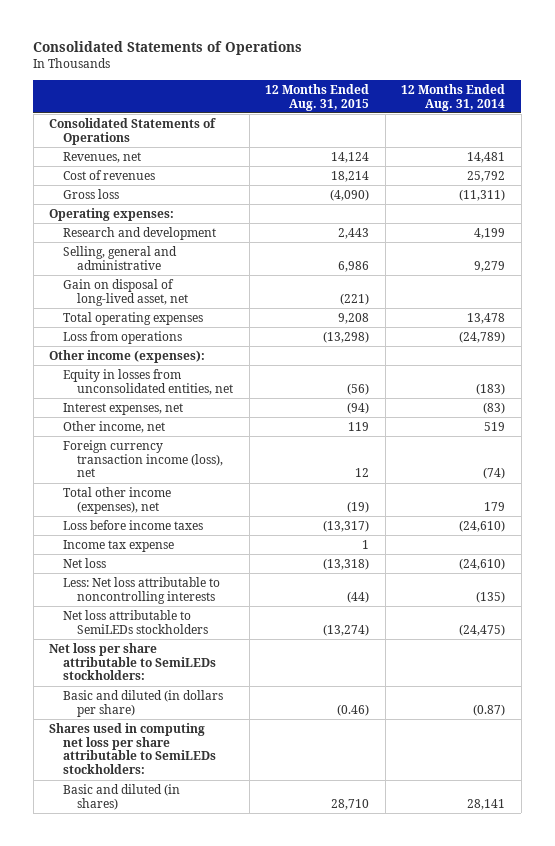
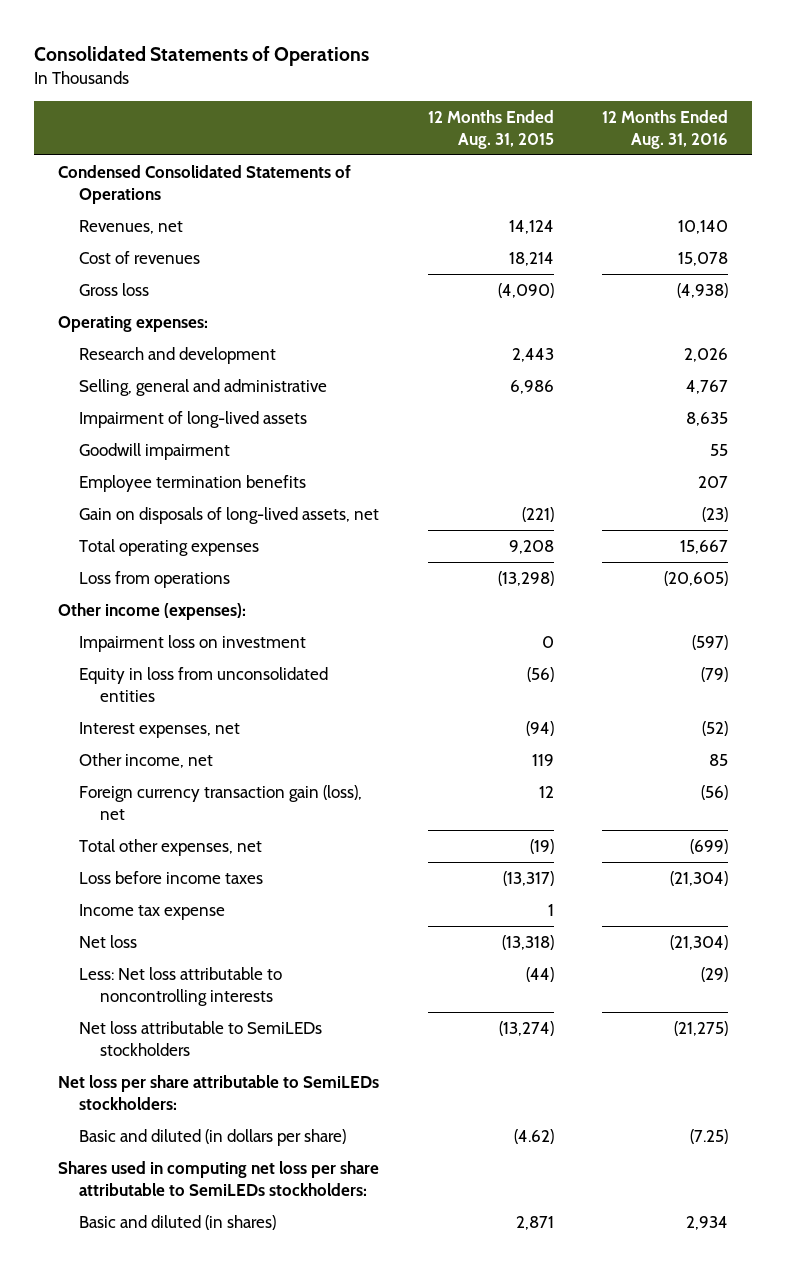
- | 12 Months Ended Aug. 31, 2015 | 12 Months Ended Aug. 31, 2014
+ | 12 Months Ended Aug. 31, 2015 | 12 Months Ended Aug. 31, 2016
- Consolidated Statements of Operations
+ Condensed Consolidated Statements of Operations
- Gain on disposal of long-lived asset, net | (221) |
+ Impairment of long-lived assets | | 8,635
+ Goodwill impairment | | 55
+ Employee termination benefits | | 207
+ Gain on disposals of long-lived assets, net | (221) | (23)
- Equity in losses from unconsolidated entities, net | (56) | (183)
+ Impairment loss on investment | 0 | (597)
+ Equity in loss from unconsolidated entities | (56) | (79)
- Foreign currency transaction income (loss), net | 12 | (74)
- Total other income (expenses), net | (19) | 179
+ Foreign currency transaction gain (loss), net | 12 | (56)
+ Total other expenses, net | (19) | (699)
- Basic and diluted (in dollars per share) | (0.46) | (0.87)
+ Basic and diluted (in dollars per share) | (4.62) | (7.25)
- Basic and diluted (in shares) | 28,710 | 28,141
+ Basic and diluted (in shares) | 2,871 | 2,934

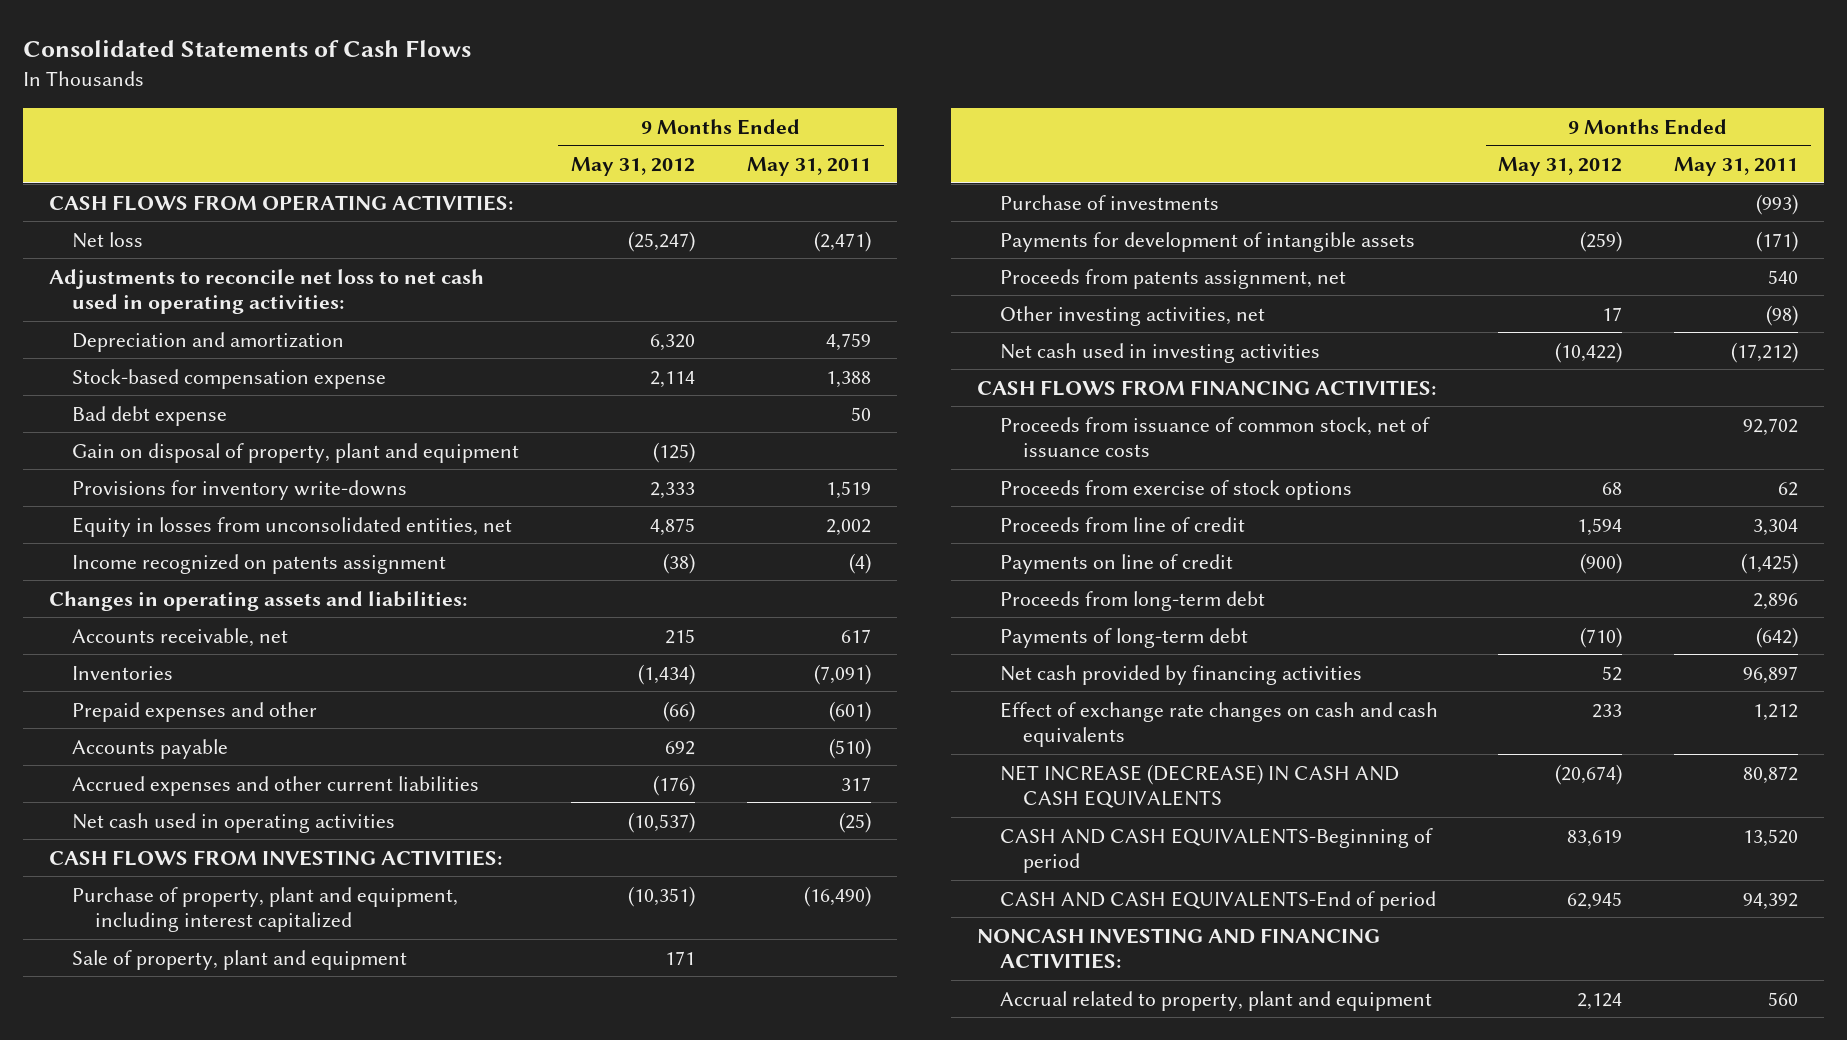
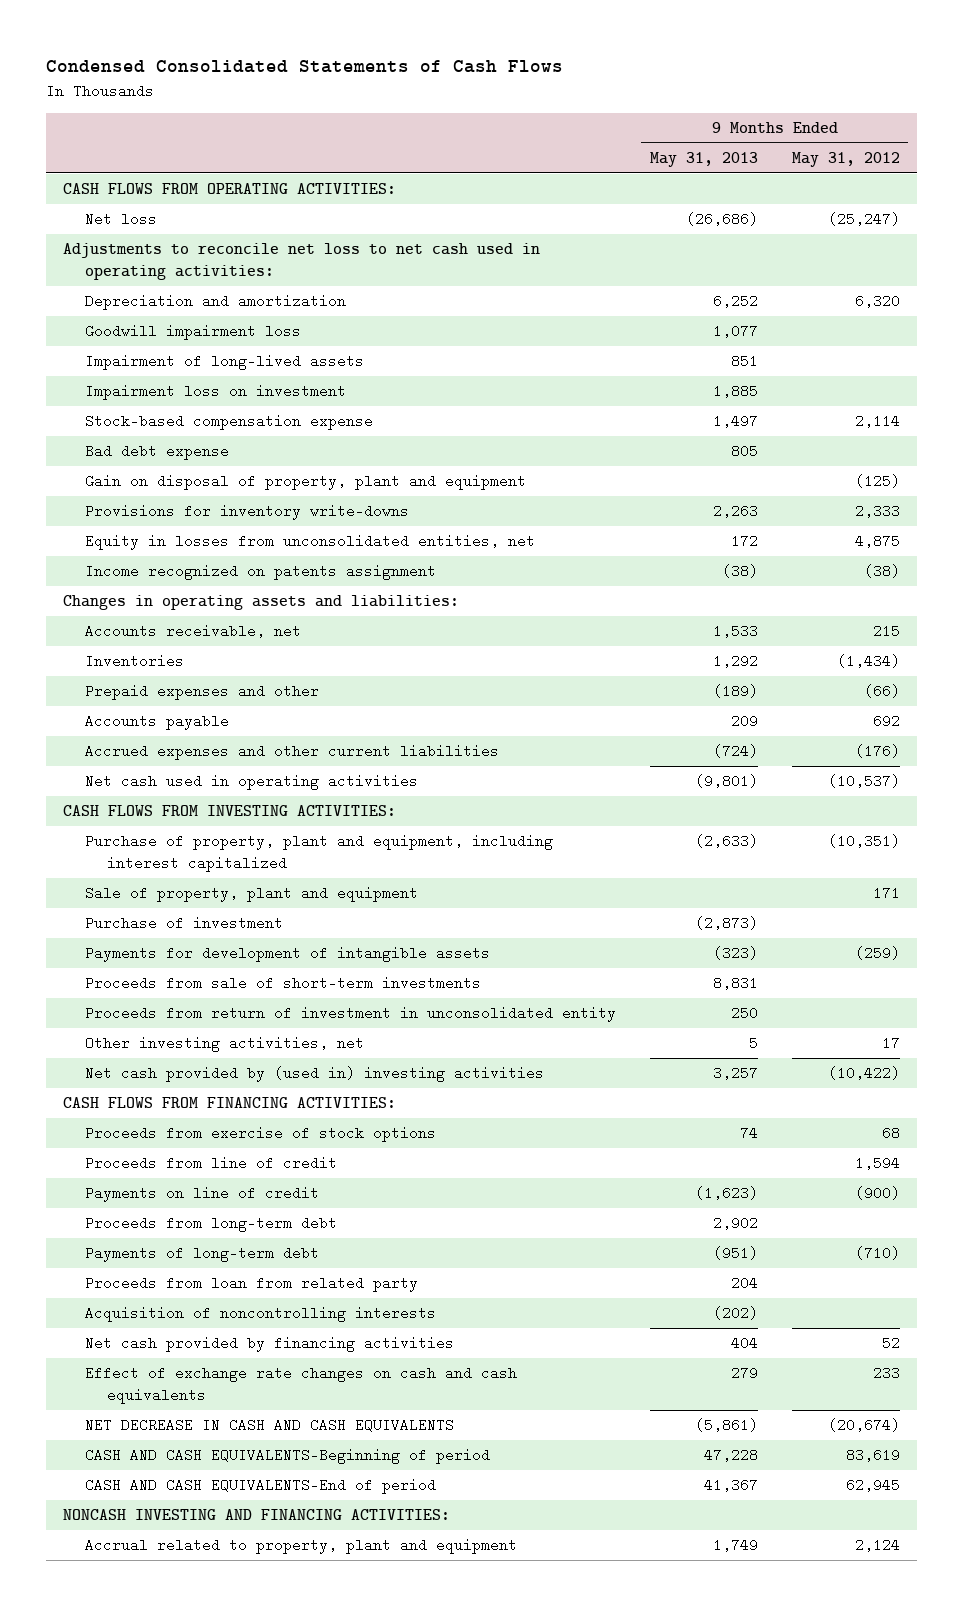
- Consolidated Statements of Cash Flows
+ Condensed Consolidated Statements of Cash Flows
- | 9 Months Ended May 31, 2012 | 9 Months Ended May 31, 2011
+ | 9 Months Ended May 31, 2013 | 9 Months Ended May 31, 2012
+ Goodwill impairment loss | 1,077 |
+ Impairment of long-lived assets | 851 |
+ Impairment loss on investment | 1,885 |
- Purchase of investments | | (993)
+ Purchase of investment | (2,873) |
- Proceeds from patents assignment, net | | 540
+ Proceeds from sale of short-term investments | 8,831 |
+ Proceeds from return of investment in unconsolidated entity | 250 |
- Net cash used in investing activities | (10,422) | (17,212)
+ Net cash provided by (used in) investing activities | 3,257 | (10,422)
- Proceeds from issuance of common stock, net of issuance costs | | 92,702
+ Proceeds from loan from related party | 204 |
+ Acquisition of noncontrolling interests | (202) |
- NET INCREASE (DECREASE) IN CASH AND CASH EQUIVALENTS | (20,674) | 80,872
+ NET DECREASE IN CASH AND CASH EQUIVALENTS | (5,861) | (20,674)

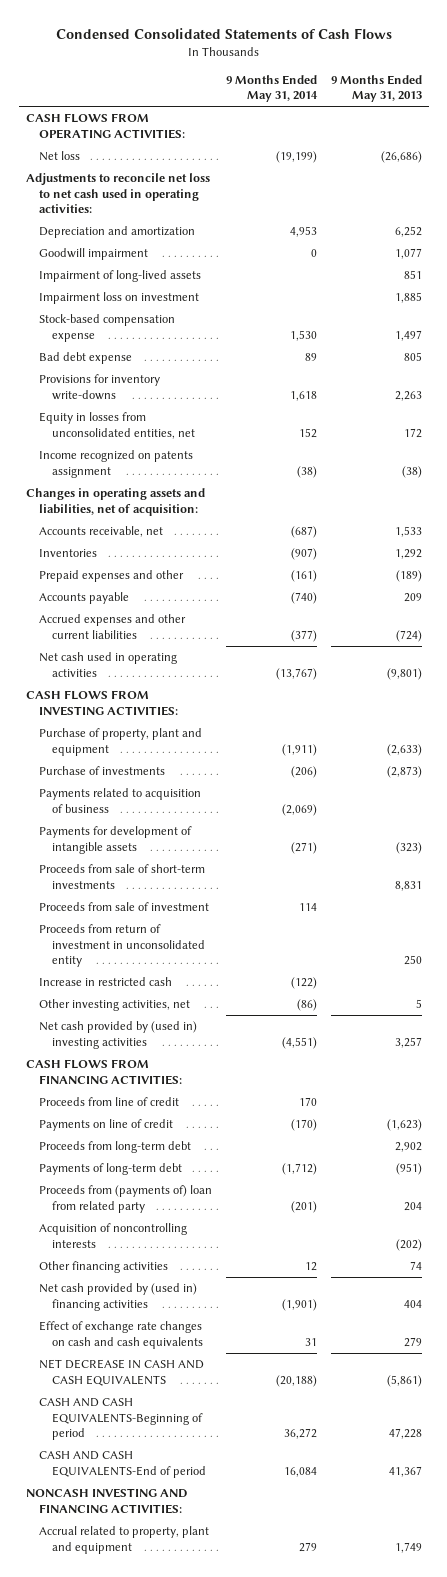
- | 9 Months Ended May 31, 2013 | 9 Months Ended May 31, 2012
+ | 9 Months Ended May 31, 2014 | 9 Months Ended May 31, 2013
- Goodwill impairment loss | 1,077 |
+ Goodwill impairment | 0 | 1,077
- Gain on disposal of property, plant and equipment | | (125)
- Changes in operating assets and liabilities:
+ Changes in operating assets and liabilities, net of acquisition:
- Purchase of property, plant and equipment, including interest capitalized | (2,633) | (10,351)
- Sale of property, plant and equipment | | 171
- Purchase of investment | (2,873) |
+ Purchase of property, plant and equipment | (1,911) | (2,633)
+ Purchase of investments | (206) | (2,873)
+ Payments related to acquisition of business | (2,069) |
+ Proceeds from sale of investment | 114 |
+ Increase in restricted cash | (122) |
- Proceeds from exercise of stock options | 74 | 68
- Proceeds from loan from related party | 204 |
+ Proceeds from (payments of) loan from related party | (201) | 204
- Net cash provided by financing activities | 404 | 52
+ Other financing activities | 12 | 74
+ Net cash provided by (used in) financing activities | (1,901) | 404

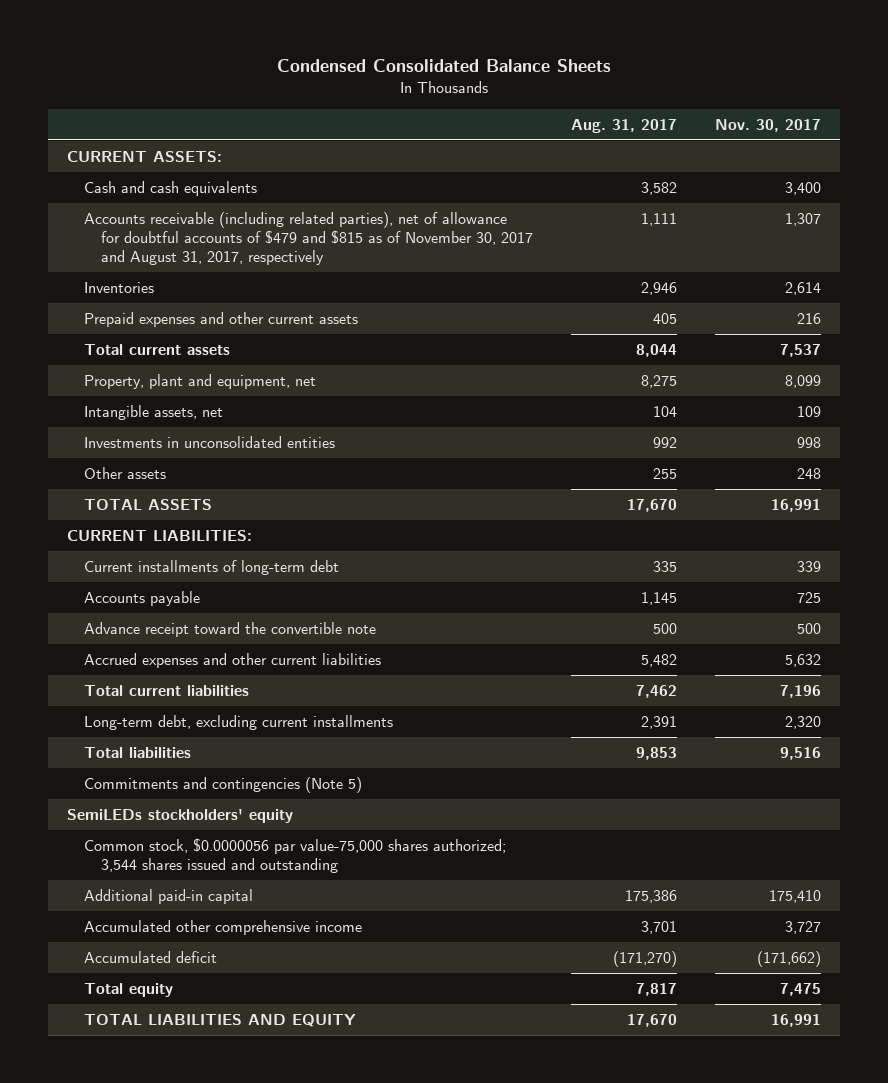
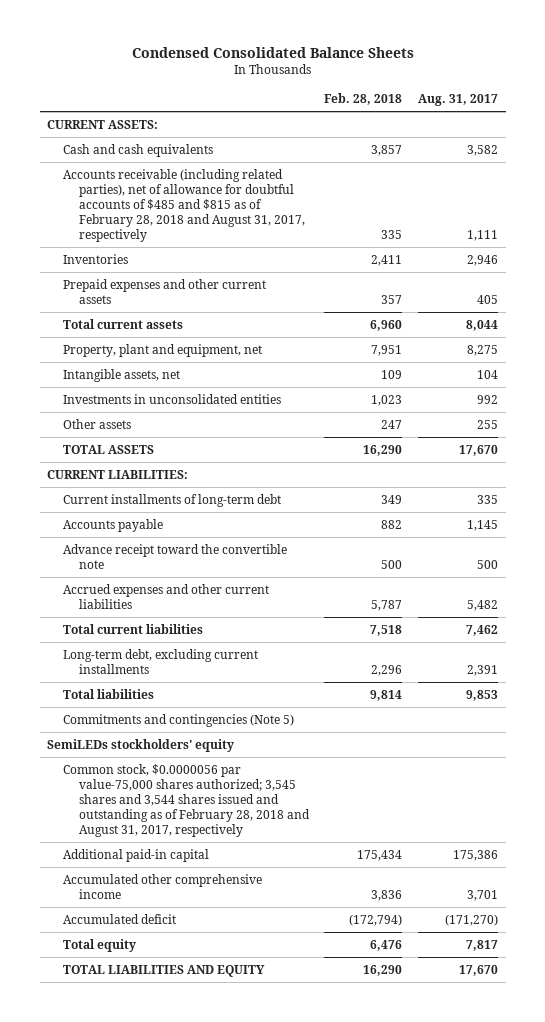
- | Aug. 31, 2017 | Nov. 30, 2017
+ | Feb. 28, 2018 | Aug. 31, 2017
- Accounts receivable (including related parties), net of allowance for doubtful accounts of $479 and $815 as of November 30, 2017 and August 31, 2017, respectively | 1,111 | 1,307
+ Accounts receivable (including related parties), net of allowance for doubtful accounts of $485 and $815 as of February 28, 2018 and August 31, 2017, respectively | 335 | 1,111
- Common stock, $0.0000056 par value-75,000 shares authorized; 3,544 shares issued and outstanding
+ Common stock, $0.0000056 par value-75,000 shares authorized; 3,545 shares and 3,544 shares issued and outstanding as of February 28, 2018 and August 31, 2017, respectively

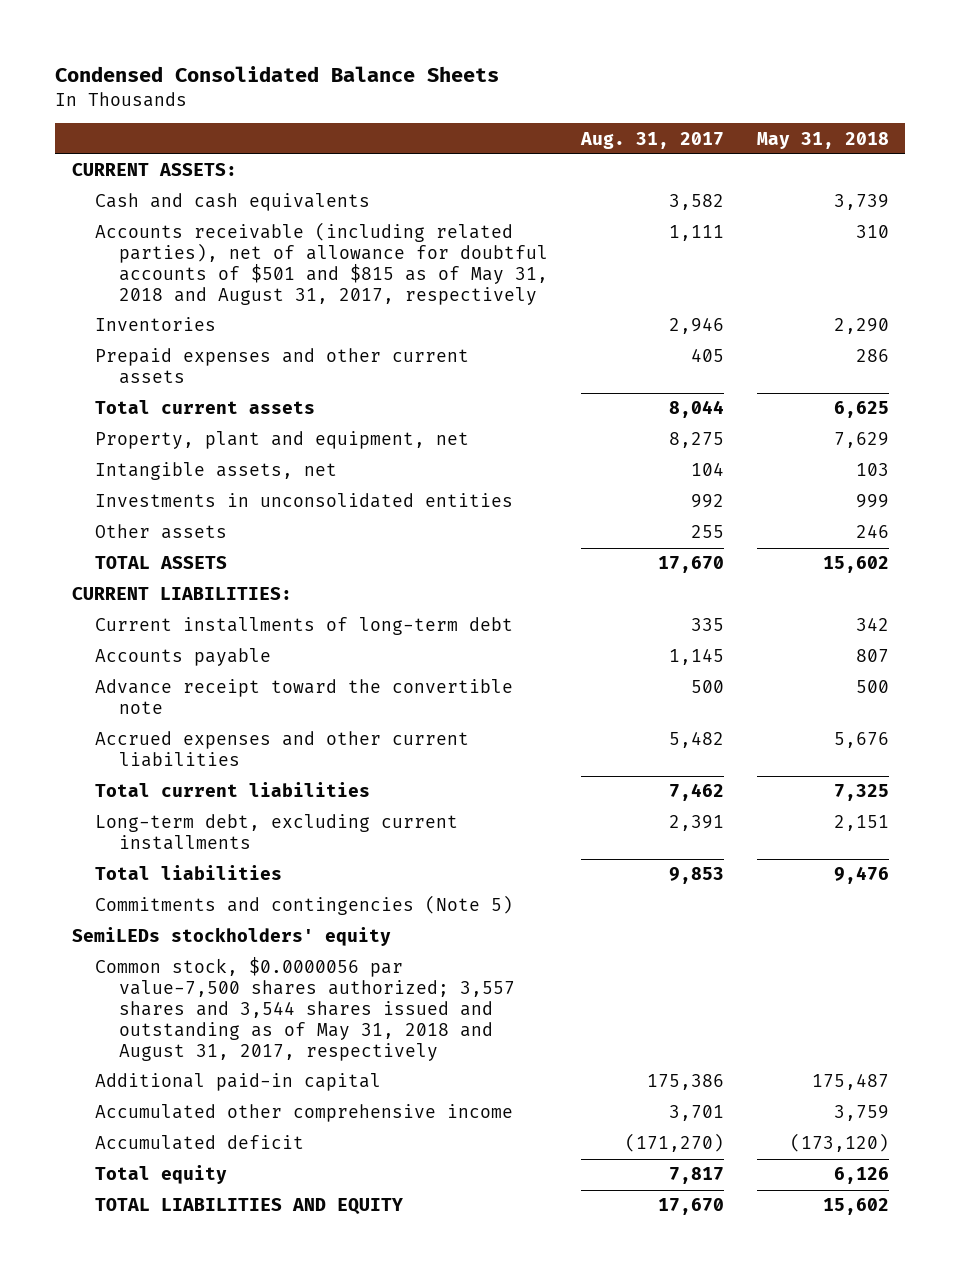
- | Feb. 28, 2018 | Aug. 31, 2017
+ | Aug. 31, 2017 | May 31, 2018
- Accounts receivable (including related parties), net of allowance for doubtful accounts of $485 and $815 as of February 28, 2018 and August 31, 2017, respectively | 335 | 1,111
+ Accounts receivable (including related parties), net of allowance for doubtful accounts of $501 and $815 as of May 31, 2018 and August 31, 2017, respectively | 1,111 | 310
- Common stock, $0.0000056 par value-75,000 shares authorized; 3,545 shares and 3,544 shares issued and outstanding as of February 28, 2018 and August 31, 2017, respectively
+ Common stock, $0.0000056 par value-7,500 shares authorized; 3,557 shares and 3,544 shares issued and outstanding as of May 31, 2018 and August 31, 2017, respectively

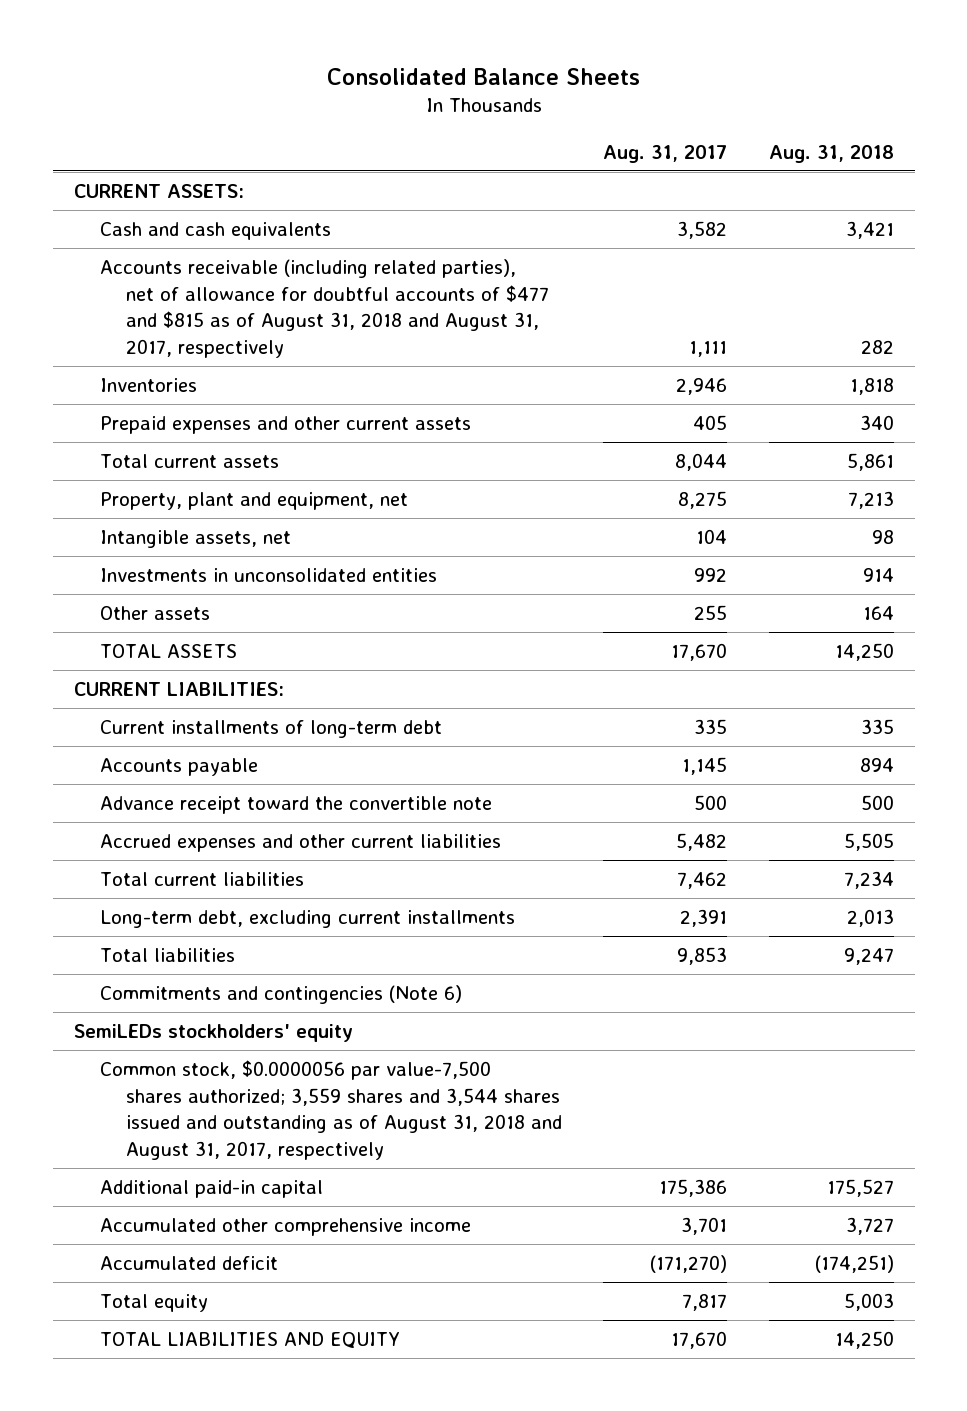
- Condensed Consolidated Balance Sheets
+ Consolidated Balance Sheets
- | Aug. 31, 2017 | May 31, 2018
+ | Aug. 31, 2017 | Aug. 31, 2018
- Accounts receivable (including related parties), net of allowance for doubtful accounts of $501 and $815 as of May 31, 2018 and August 31, 2017, respectively | 1,111 | 310
+ Accounts receivable (including related parties), net of allowance for doubtful accounts of $477 and $815 as of August 31, 2018 and August 31, 2017, respectively | 1,111 | 282
- Commitments and contingencies (Note 5)
+ Commitments and contingencies (Note 6)
- Common stock, $0.0000056 par value-7,500 shares authorized; 3,557 shares and 3,544 shares issued and outstanding as of May 31, 2018 and August 31, 2017, respectively
+ Common stock, $0.0000056 par value-7,500 shares authorized; 3,559 shares and 3,544 shares issued and outstanding as of August 31, 2018 and August 31, 2017, respectively

